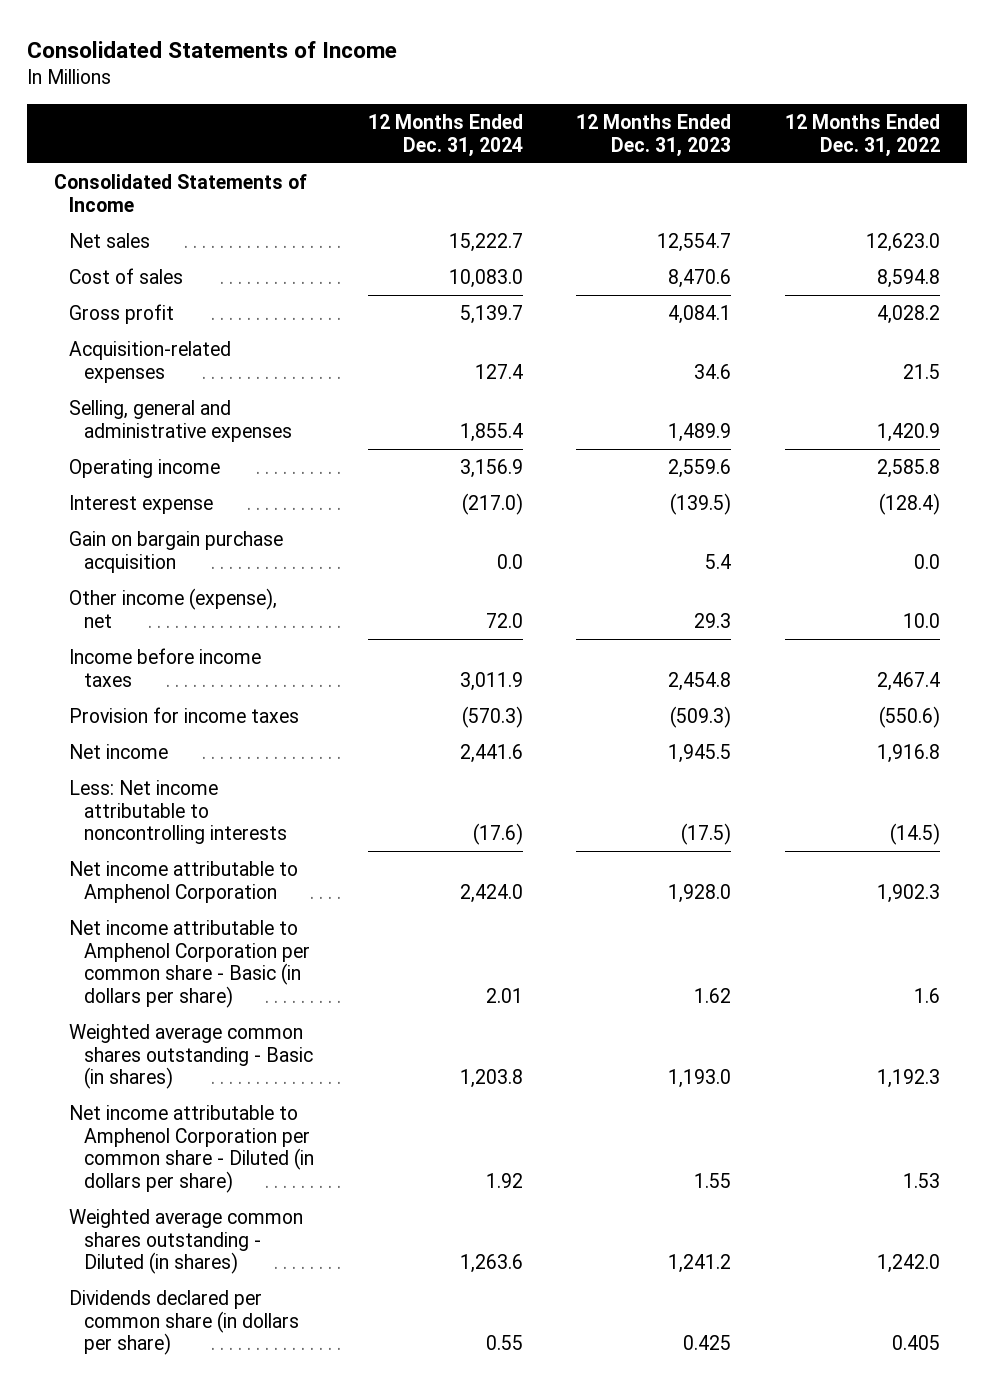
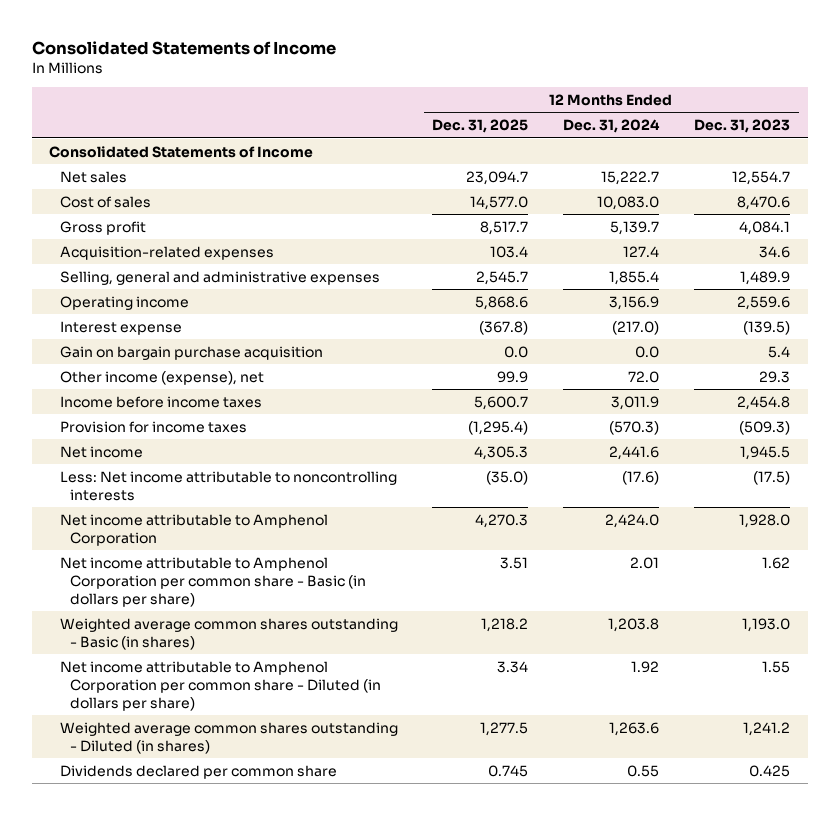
- | 12 Months Ended Dec. 31, 2024 | 12 Months Ended Dec. 31, 2023 | 12 Months Ended Dec. 31, 2022
+ | 12 Months Ended Dec. 31, 2025 | 12 Months Ended Dec. 31, 2024 | 12 Months Ended Dec. 31, 2023
- Dividends declared per common share (in dollars per share) | 0.55 | 0.425 | 0.405
+ Dividends declared per common share | 0.745 | 0.55 | 0.425

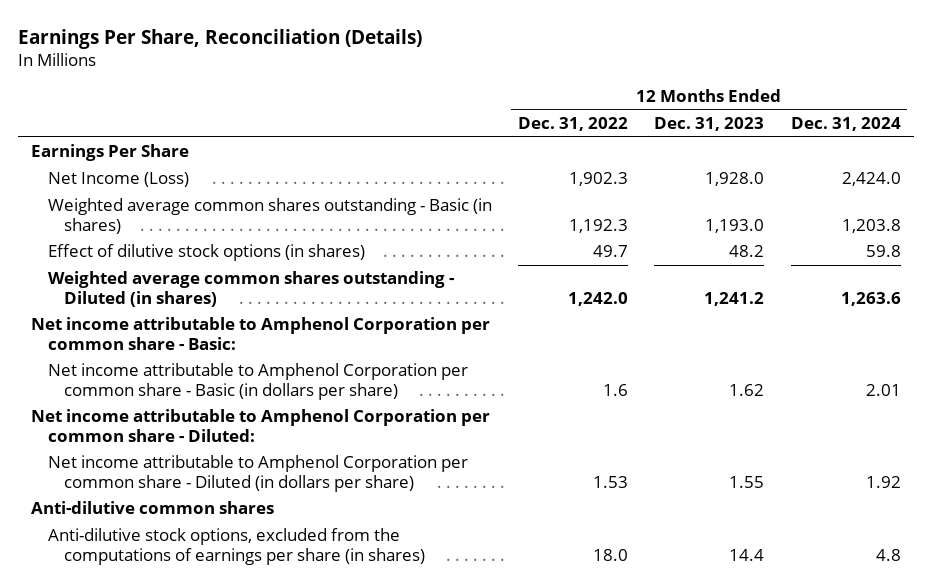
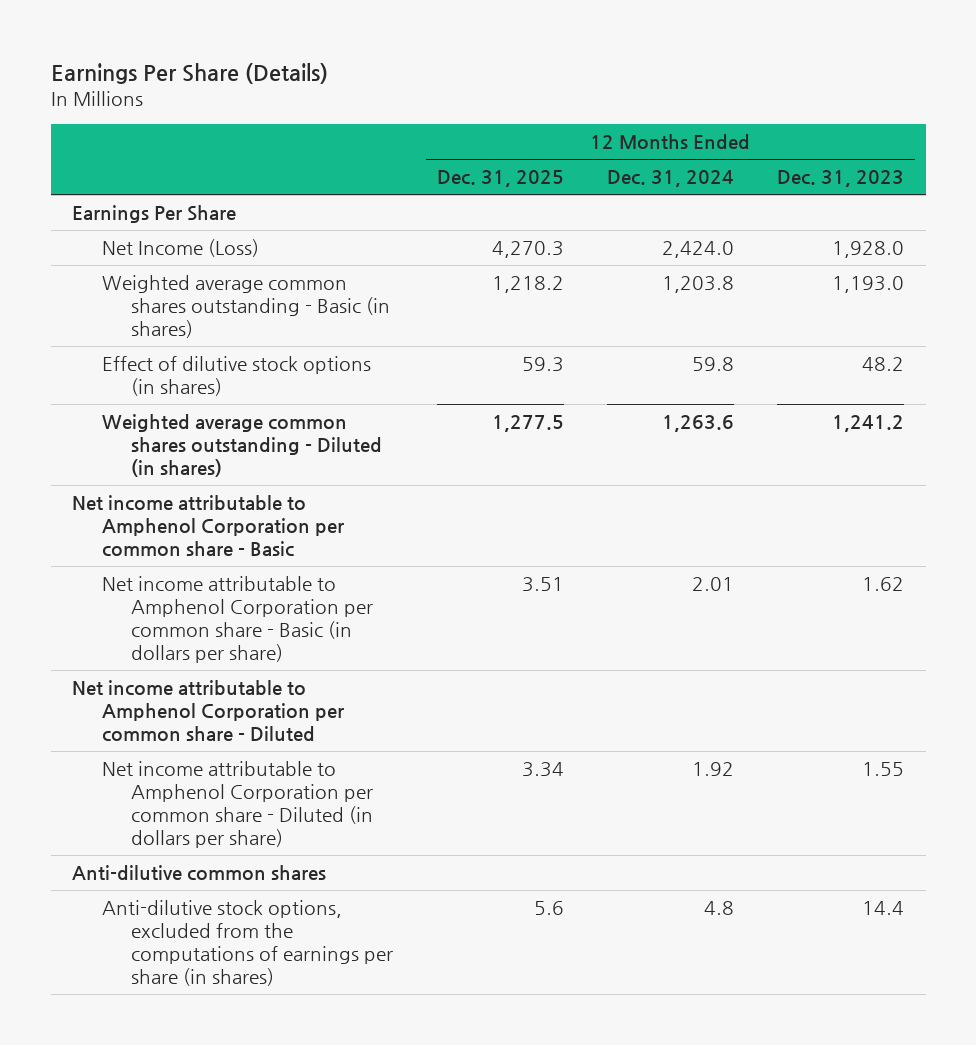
- Earnings Per Share, Reconciliation (Details)
+ Earnings Per Share (Details)
- | 12 Months Ended Dec. 31, 2022 | 12 Months Ended Dec. 31, 2023 | 12 Months Ended Dec. 31, 2024
+ | 12 Months Ended Dec. 31, 2025 | 12 Months Ended Dec. 31, 2024 | 12 Months Ended Dec. 31, 2023
- Net income attributable to Amphenol Corporation per common share - Basic:
+ Net income attributable to Amphenol Corporation per common share - Basic
- Net income attributable to Amphenol Corporation per common share - Diluted:
+ Net income attributable to Amphenol Corporation per common share - Diluted

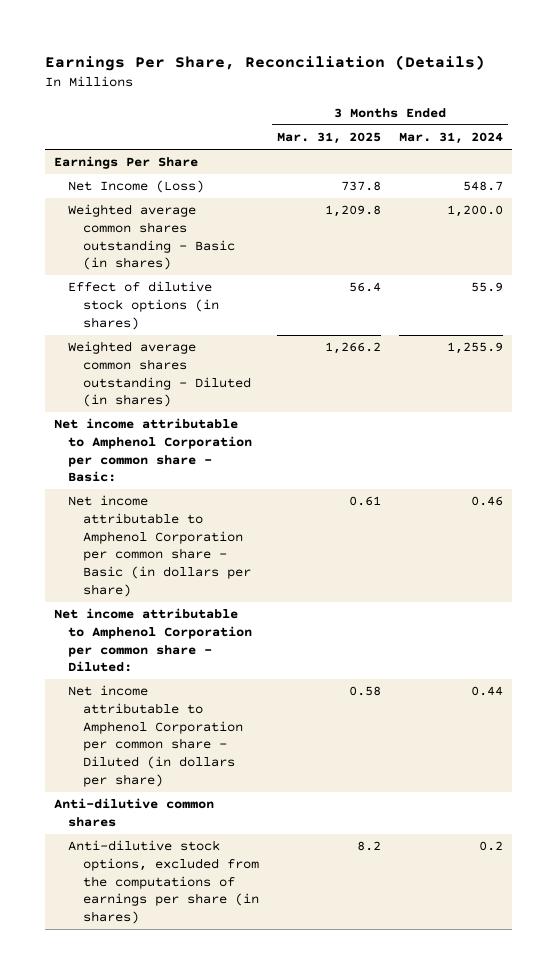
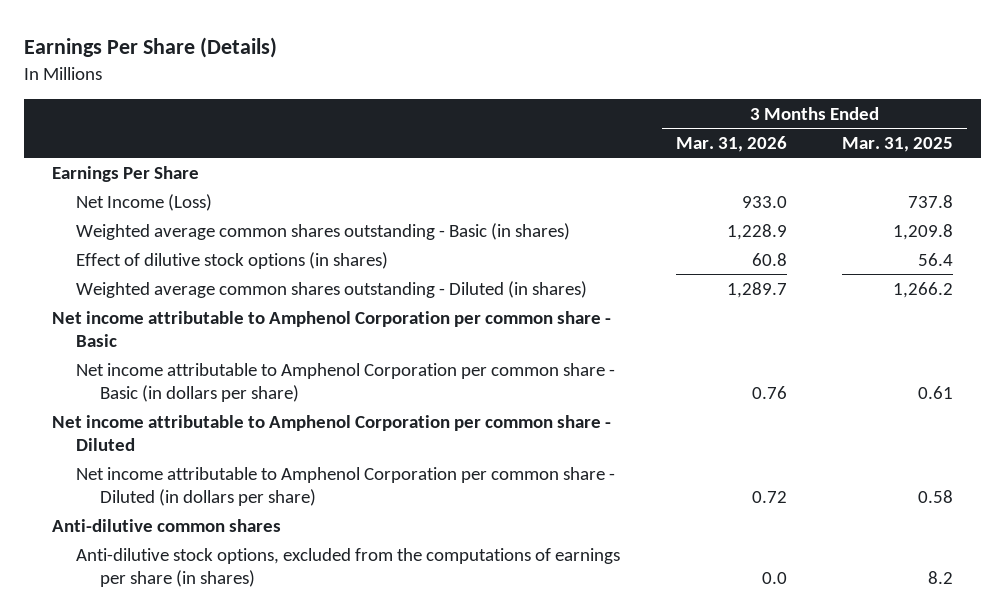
- Earnings Per Share, Reconciliation (Details)
+ Earnings Per Share (Details)
- | 3 Months Ended Mar. 31, 2025 | 3 Months Ended Mar. 31, 2024
+ | 3 Months Ended Mar. 31, 2026 | 3 Months Ended Mar. 31, 2025
- Net income attributable to Amphenol Corporation per common share - Basic:
+ Net income attributable to Amphenol Corporation per common share - Basic
- Net income attributable to Amphenol Corporation per common share - Diluted:
+ Net income attributable to Amphenol Corporation per common share - Diluted

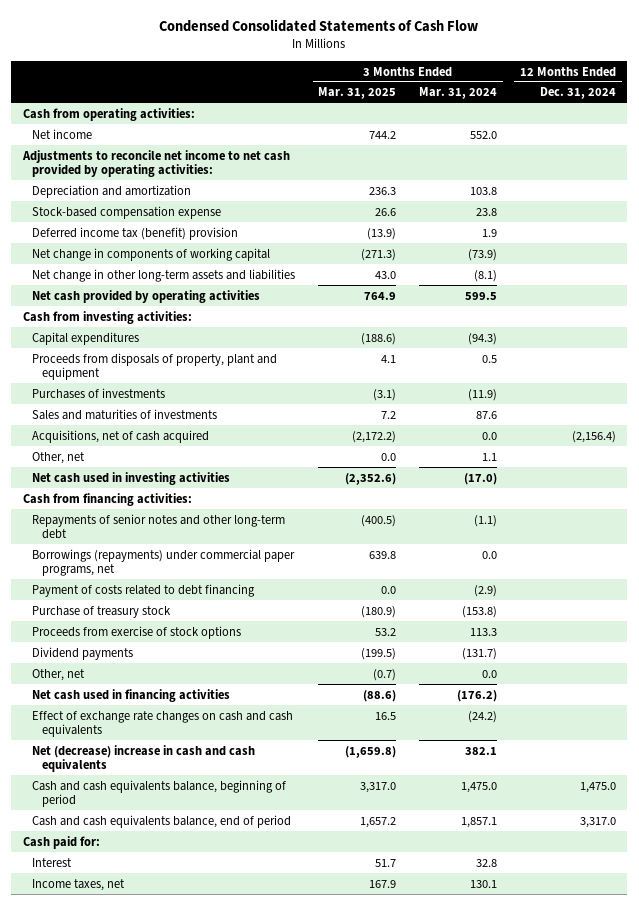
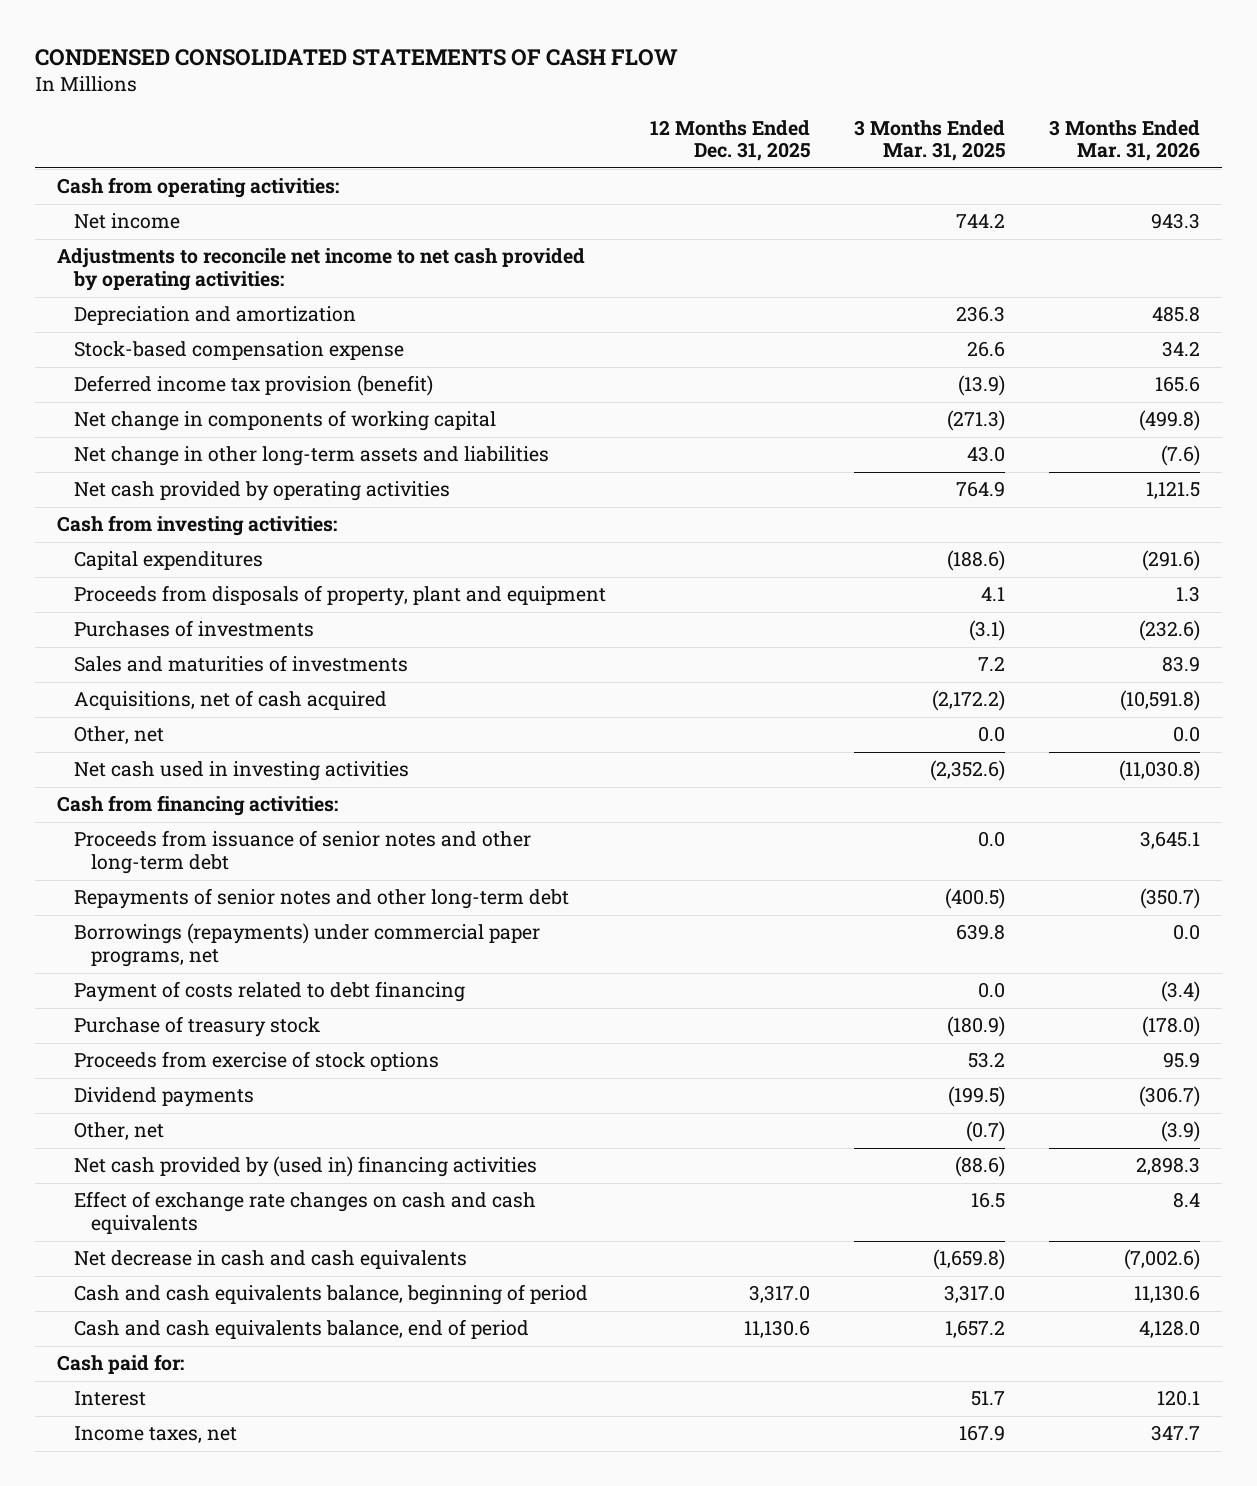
- Condensed Consolidated Statements of Cash Flow
+ CONDENSED CONSOLIDATED STATEMENTS OF CASH FLOW
- | 3 Months Ended Mar. 31, 2025 | 3 Months Ended Mar. 31, 2024 | 12 Months Ended Dec. 31, 2024
+ | 12 Months Ended Dec. 31, 2025 | 3 Months Ended Mar. 31, 2025 | 3 Months Ended Mar. 31, 2026
- Deferred income tax (benefit) provision | (13.9) | 1.9 |
+ Deferred income tax provision (benefit) | | (13.9) | 165.6
+ Proceeds from issuance of senior notes and other long-term debt | | 0.0 | 3,645.1
- Net cash used in financing activities | (88.6) | (176.2) |
+ Net cash provided by (used in) financing activities | | (88.6) | 2,898.3
- Net (decrease) increase in cash and cash equivalents | (1,659.8) | 382.1 |
+ Net decrease in cash and cash equivalents | | (1,659.8) | (7,002.6)

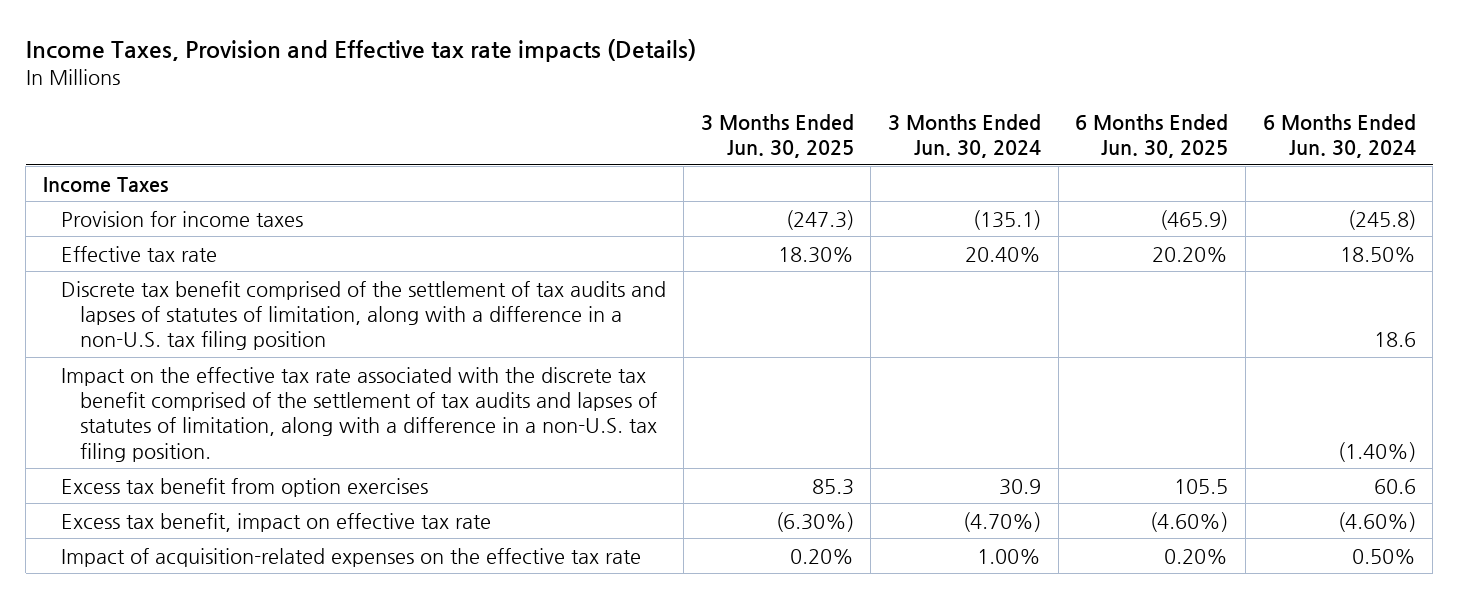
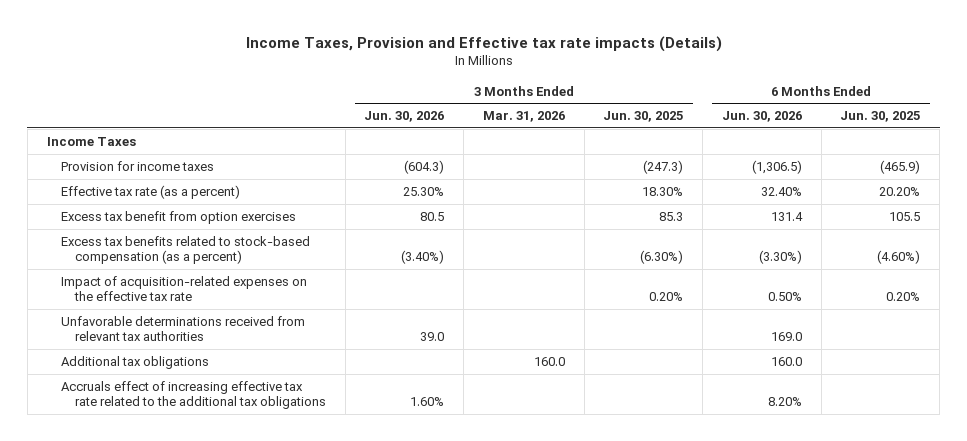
- | 3 Months Ended Jun. 30, 2025 | 3 Months Ended Jun. 30, 2024 | 6 Months Ended Jun. 30, 2025 | 6 Months Ended Jun. 30, 2024
+ | 3 Months Ended Jun. 30, 2026 | 3 Months Ended Mar. 31, 2026 | 3 Months Ended Jun. 30, 2025 | 6 Months Ended Jun. 30, 2026 | 6 Months Ended Jun. 30, 2025
- Effective tax rate | 18.30% | 20.40% | 20.20% | 18.50%
- Discrete tax benefit comprised of the settlement of tax audits and lapses of statutes of limitation, along with a difference in a non-U.S. tax filing position | | | | 18.6
- Impact on the effective tax rate associated with the discrete tax benefit comprised of the settlement of tax audits and lapses of statutes of limitation, along with a difference in a non-U.S. tax filing position. | | | | (1.40%)
+ Effective tax rate (as a percent) | 25.30% | | 18.30% | 32.40% | 20.20%
- Excess tax benefit, impact on effective tax rate | (6.30%) | (4.70%) | (4.60%) | (4.60%)
+ Excess tax benefits related to stock-based compensation (as a percent) | (3.40%) | | (6.30%) | (3.30%) | (4.60%)
+ Unfavorable determinations received from relevant tax authorities | 39.0 | | | 169.0 |
+ Additional tax obligations | | 160.0 | | 160.0 |
+ Accruals effect of increasing effective tax rate related to the additional tax obligations | 1.60% | | | 8.20% |

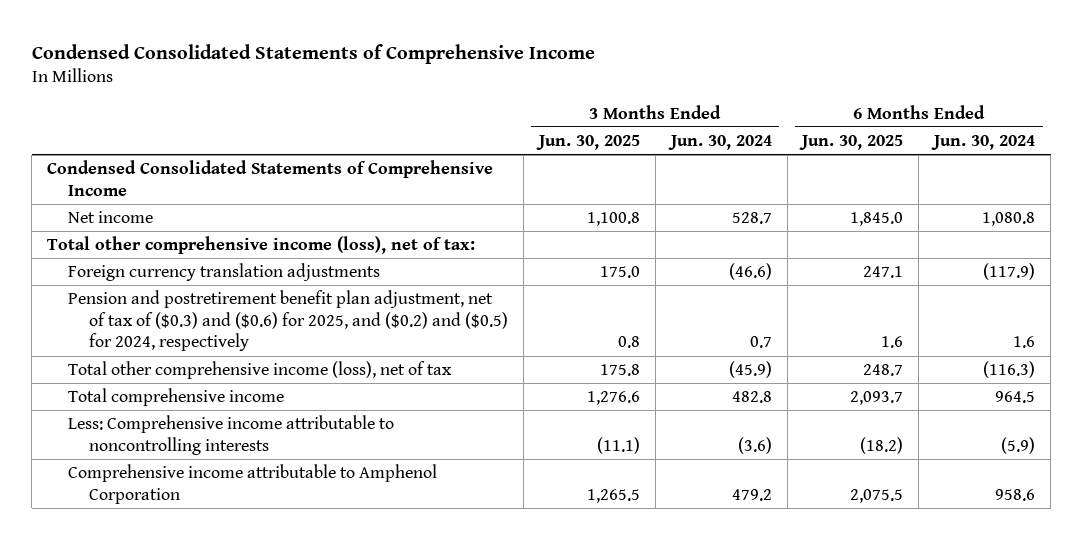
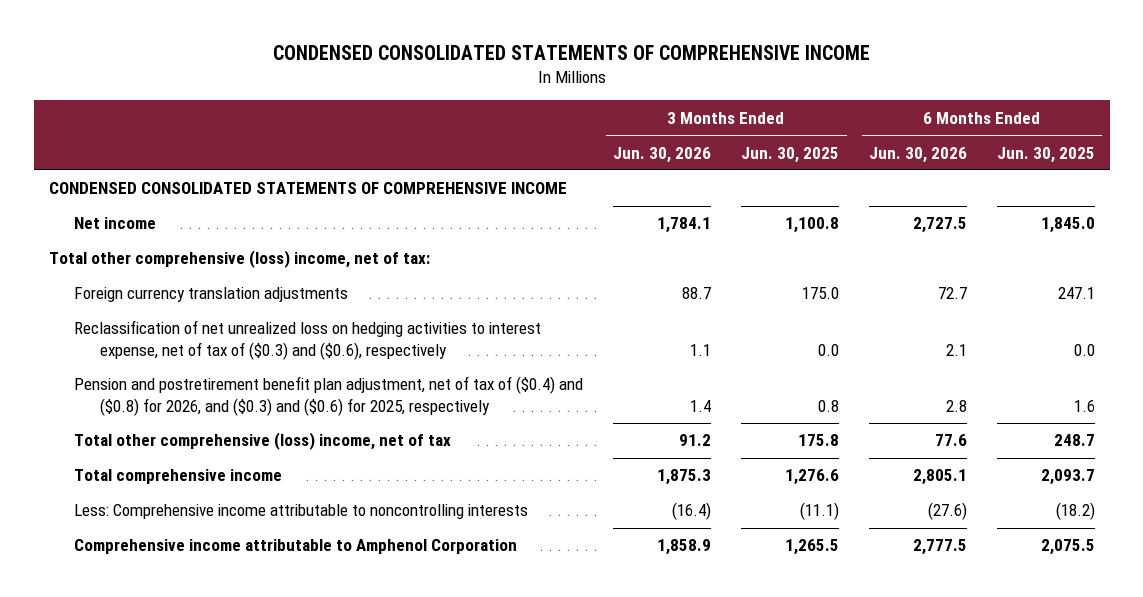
- Condensed Consolidated Statements of Comprehensive Income
+ CONDENSED CONSOLIDATED STATEMENTS OF COMPREHENSIVE INCOME
- | 3 Months Ended Jun. 30, 2025 | 3 Months Ended Jun. 30, 2024 | 6 Months Ended Jun. 30, 2025 | 6 Months Ended Jun. 30, 2024
+ | 3 Months Ended Jun. 30, 2026 | 3 Months Ended Jun. 30, 2025 | 6 Months Ended Jun. 30, 2026 | 6 Months Ended Jun. 30, 2025
- Condensed Consolidated Statements of Comprehensive Income
+ CONDENSED CONSOLIDATED STATEMENTS OF COMPREHENSIVE INCOME
- Total other comprehensive income (loss), net of tax:
+ Total other comprehensive (loss) income, net of tax:
- Pension and postretirement benefit plan adjustment, net of tax of ($0.3) and ($0.6) for 2025, and ($0.2) and ($0.5) for 2024, respectively | 0.8 | 0.7 | 1.6 | 1.6
- Total other comprehensive income (loss), net of tax | 175.8 | (45.9) | 248.7 | (116.3)
+ Reclassification of net unrealized loss on hedging activities to interest expense, net of tax of ($0.3) and ($0.6), respectively | 1.1 | 0.0 | 2.1 | 0.0
+ Pension and postretirement benefit plan adjustment, net of tax of ($0.4) and ($0.8) for 2026, and ($0.3) and ($0.6) for 2025, respectively | 1.4 | 0.8 | 2.8 | 1.6
+ Total other comprehensive (loss) income, net of tax | 91.2 | 175.8 | 77.6 | 248.7

